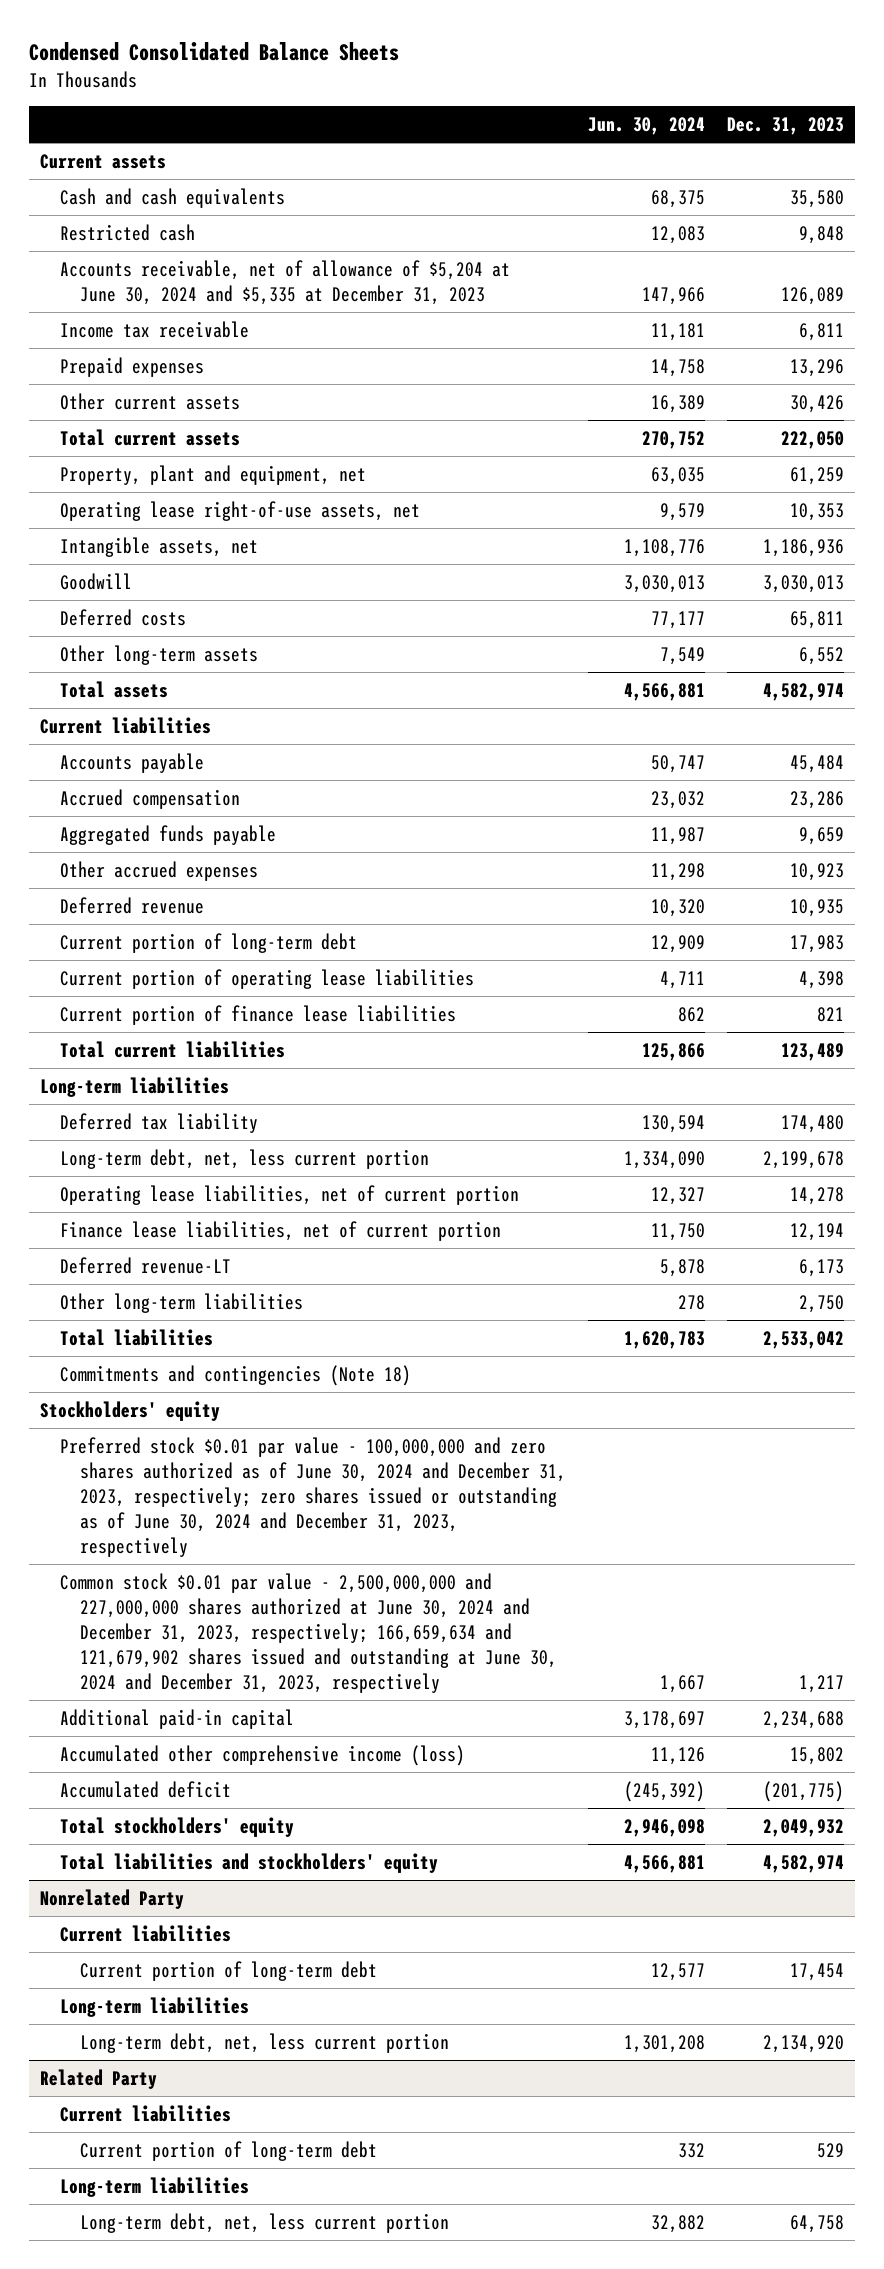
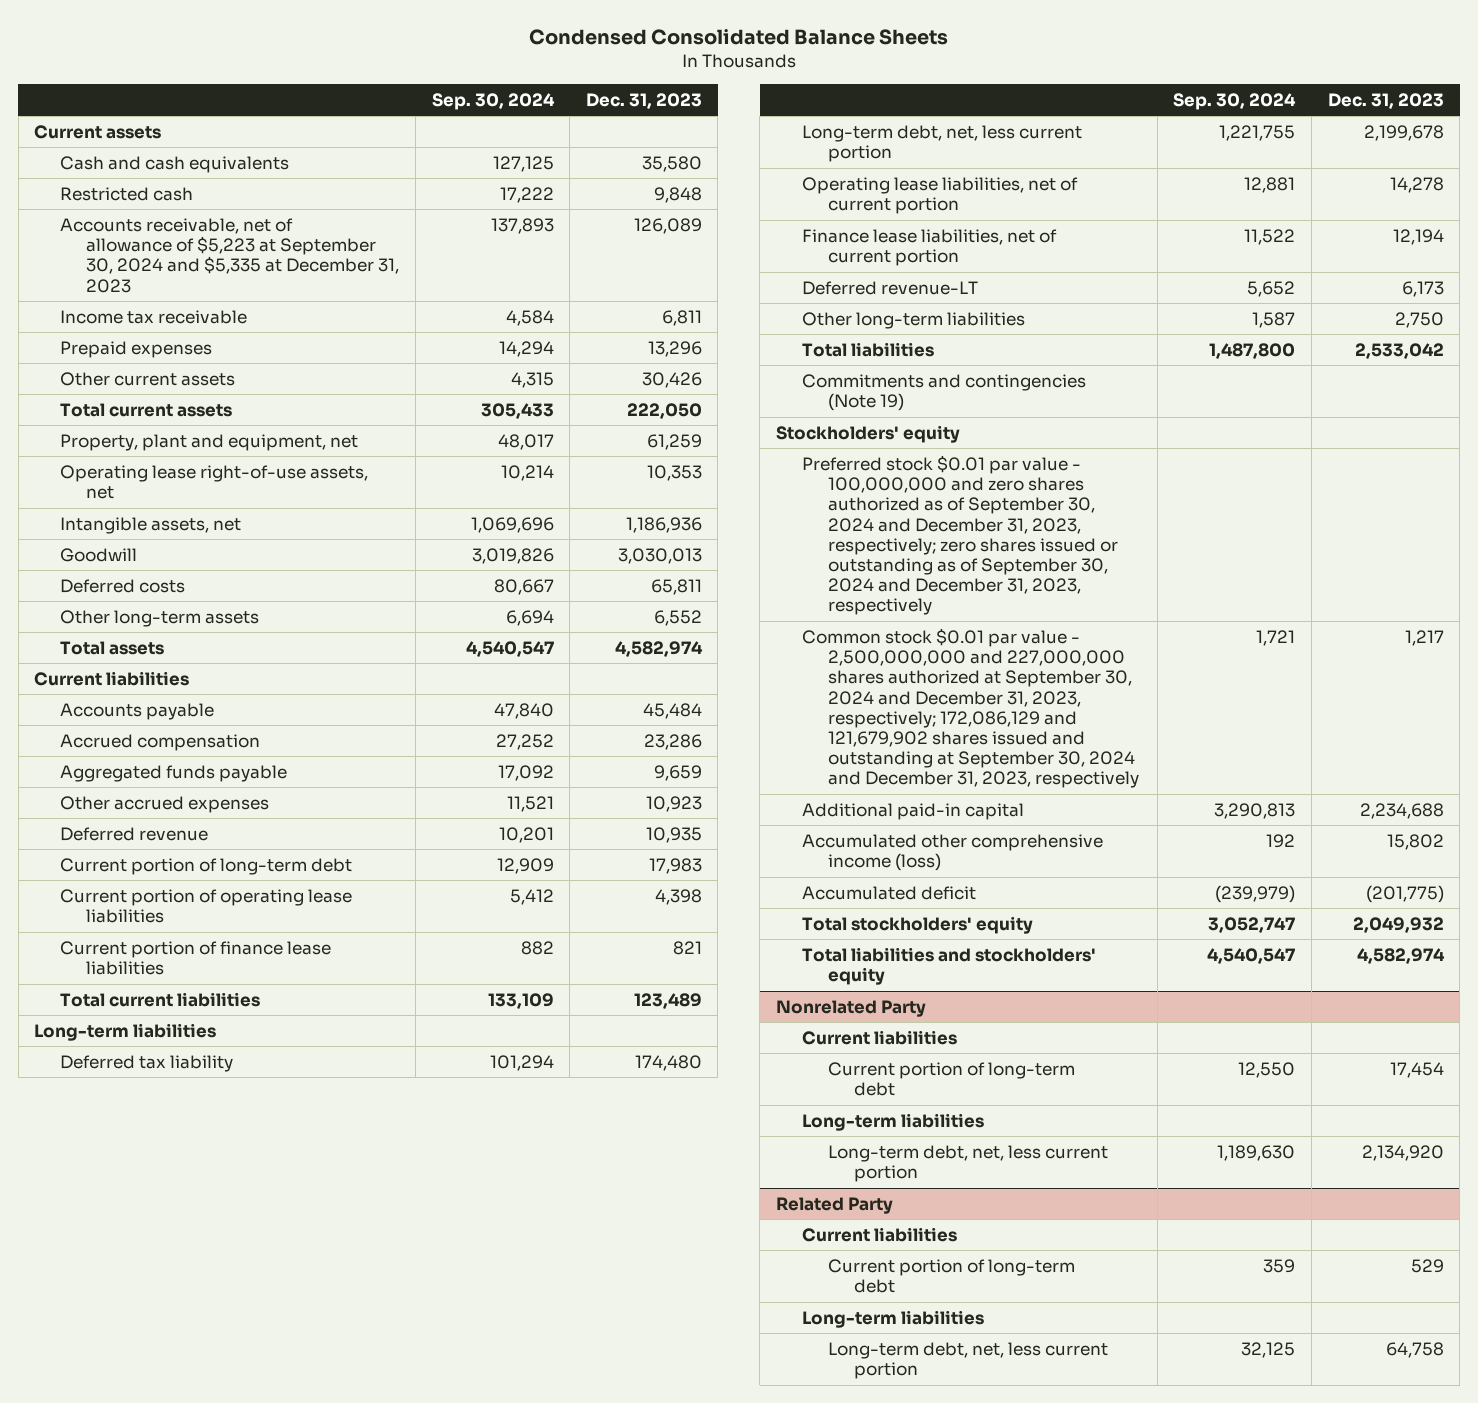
- | Jun. 30, 2024 | Dec. 31, 2023
+ | Sep. 30, 2024 | Dec. 31, 2023
- Accounts receivable, net of allowance of $5,204 at June 30, 2024 and $5,335 at December 31, 2023 | 147,966 | 126,089
+ Accounts receivable, net of allowance of $5,223 at September 30, 2024 and $5,335 at December 31, 2023 | 137,893 | 126,089
- Commitments and contingencies (Note 18)
+ Commitments and contingencies (Note 19)
- Preferred stock $0.01 par value - 100,000,000 and zero shares authorized as of June 30, 2024 and December 31, 2023, respectively; zero shares issued or outstanding as of June 30, 2024 and December 31, 2023, respectively
- Common stock $0.01 par value - 2,500,000,000 and 227,000,000 shares authorized at June 30, 2024 and December 31, 2023, respectively; 166,659,634 and 121,679,902 shares issued and outstanding at June 30, 2024 and December 31, 2023, respectively | 1,667 | 1,217
+ Preferred stock $0.01 par value - 100,000,000 and zero shares authorized as of September 30, 2024 and December 31, 2023, respectively; zero shares issued or outstanding as of September 30, 2024 and December 31, 2023, respectively
+ Common stock $0.01 par value - 2,500,000,000 and 227,000,000 shares authorized at September 30, 2024 and December 31, 2023, respectively; 172,086,129 and 121,679,902 shares issued and outstanding at September 30, 2024 and December 31, 2023, respectively | 1,721 | 1,217

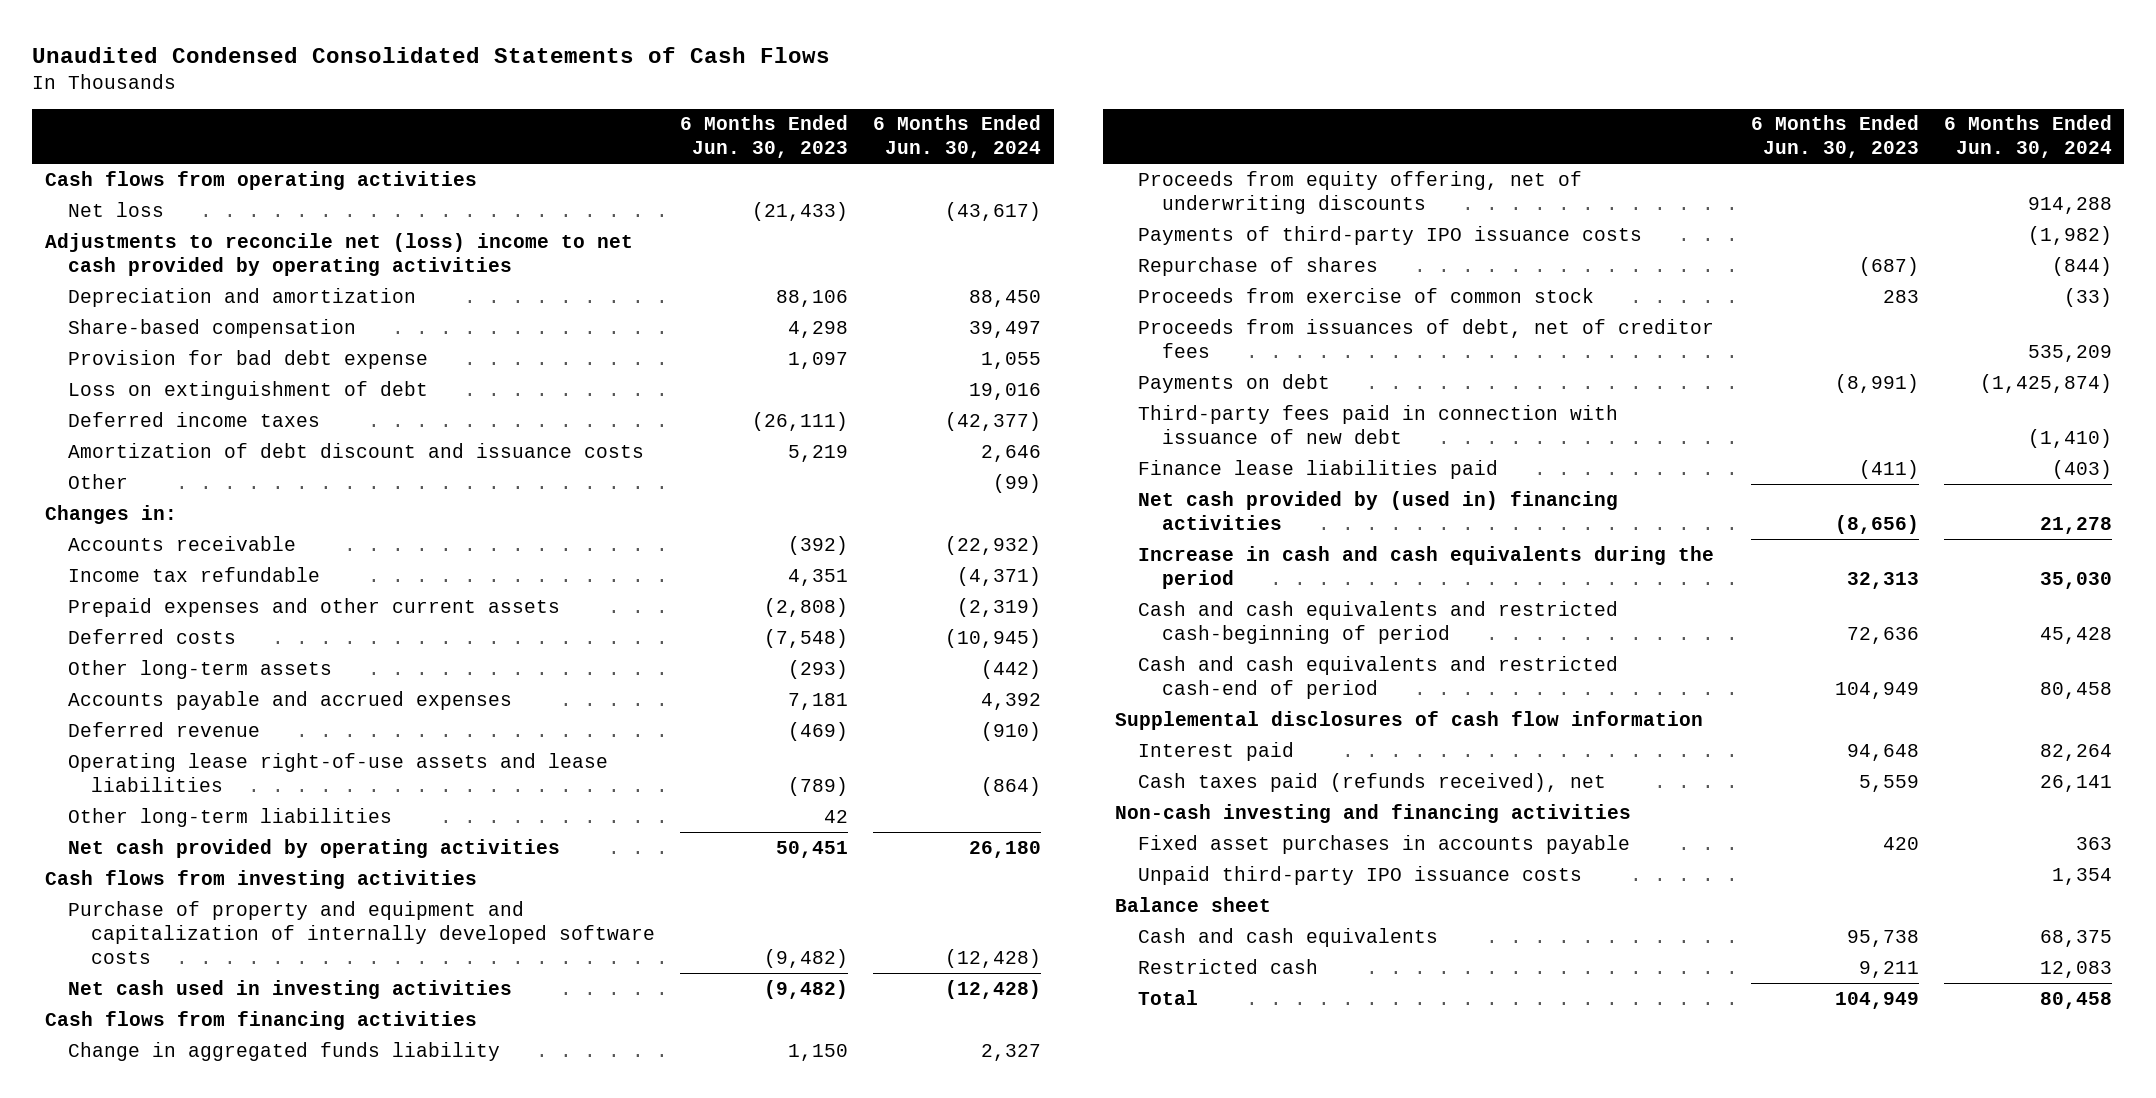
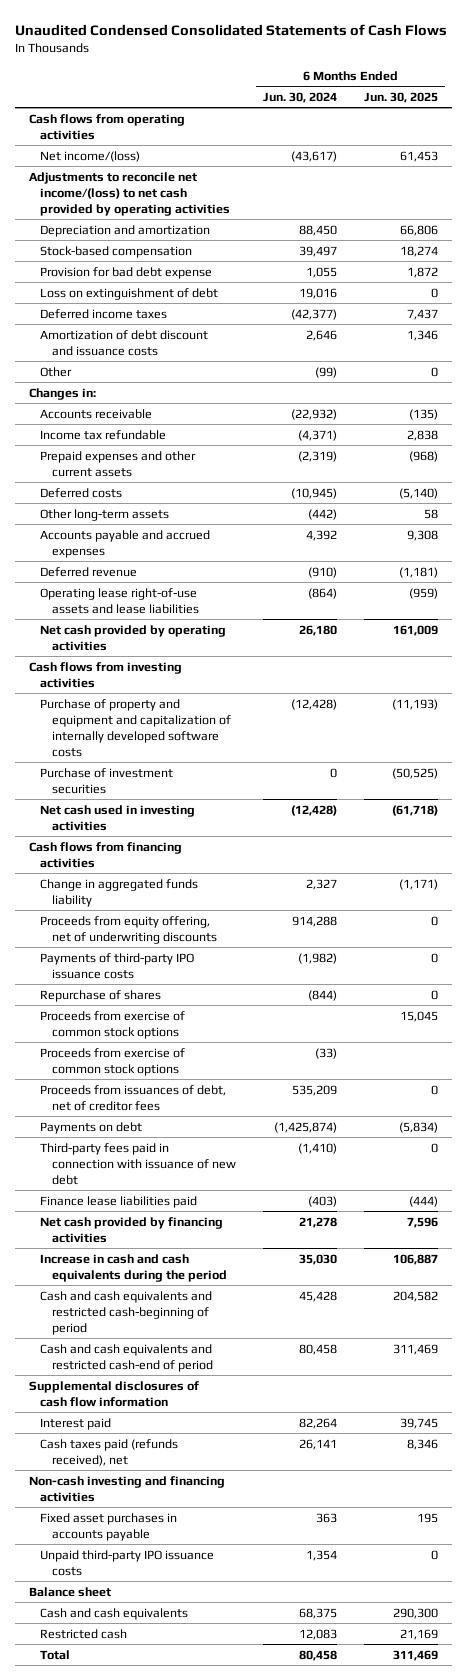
- | 6 Months Ended Jun. 30, 2023 | 6 Months Ended Jun. 30, 2024
+ | 6 Months Ended Jun. 30, 2024 | 6 Months Ended Jun. 30, 2025
- Net loss | (21,433) | (43,617)
- Adjustments to reconcile net (loss) income to net cash provided by operating activities
+ Net income/(loss) | (43,617) | 61,453
+ Adjustments to reconcile net income/(loss) to net cash provided by operating activities
- Share-based compensation | 4,298 | 39,497
+ Stock-based compensation | 39,497 | 18,274
- Other long-term liabilities | 42 |
+ Purchase of investment securities | 0 | (50,525)
- Proceeds from exercise of common stock | 283 | (33)
+ Proceeds from exercise of common stock options | | 15,045
+ Proceeds from exercise of common stock options | (33) |
- Net cash provided by (used in) financing activities | (8,656) | 21,278
+ Net cash provided by financing activities | 21,278 | 7,596

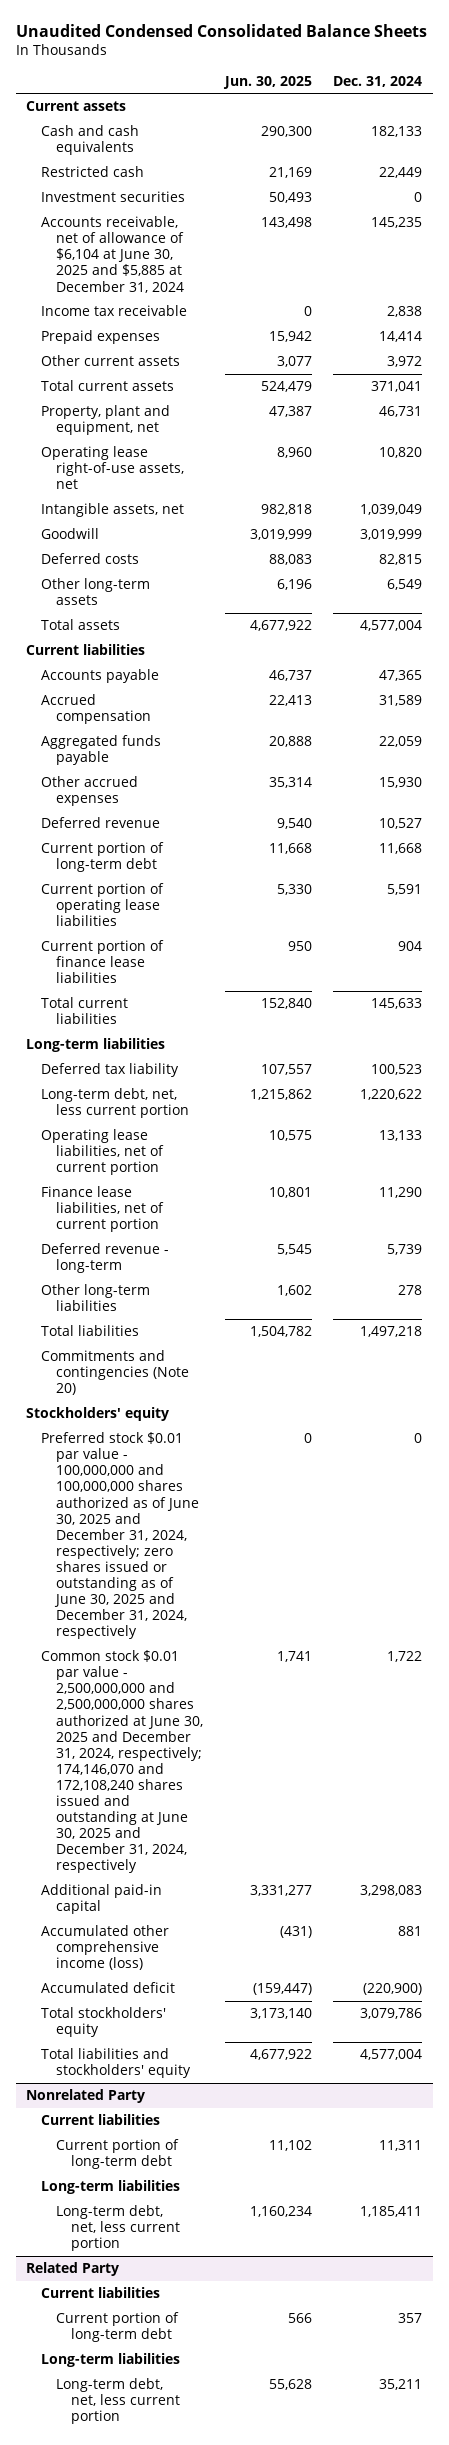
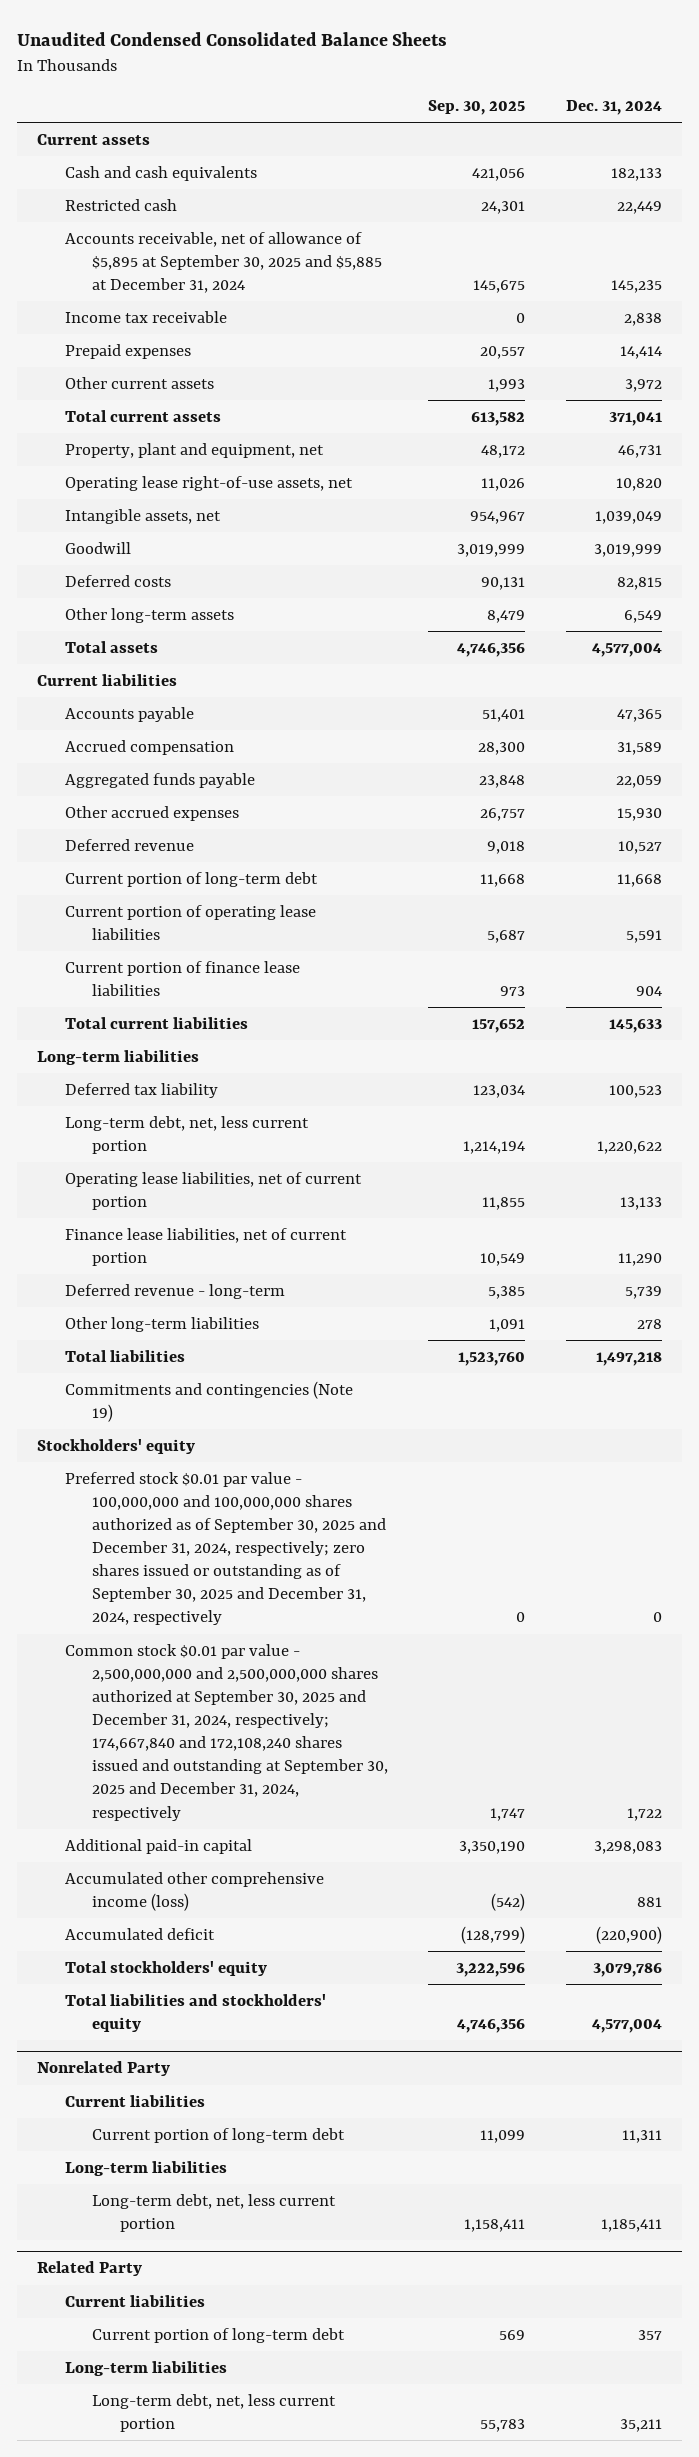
- | Jun. 30, 2025 | Dec. 31, 2024
+ | Sep. 30, 2025 | Dec. 31, 2024
- Investment securities | 50,493 | 0
- Accounts receivable, net of allowance of $6,104 at June 30, 2025 and $5,885 at December 31, 2024 | 143,498 | 145,235
+ Accounts receivable, net of allowance of $5,895 at September 30, 2025 and $5,885 at December 31, 2024 | 145,675 | 145,235
- Commitments and contingencies (Note 20)
+ Commitments and contingencies (Note 19)
- Preferred stock $0.01 par value - 100,000,000 and 100,000,000 shares authorized as of June 30, 2025 and December 31, 2024, respectively; zero shares issued or outstanding as of June 30, 2025 and December 31, 2024, respectively | 0 | 0
- Common stock $0.01 par value - 2,500,000,000 and 2,500,000,000 shares authorized at June 30, 2025 and December 31, 2024, respectively; 174,146,070 and 172,108,240 shares issued and outstanding at June 30, 2025 and December 31, 2024, respectively | 1,741 | 1,722
+ Preferred stock $0.01 par value - 100,000,000 and 100,000,000 shares authorized as of September 30, 2025 and December 31, 2024, respectively; zero shares issued or outstanding as of September 30, 2025 and December 31, 2024, respectively | 0 | 0
+ Common stock $0.01 par value - 2,500,000,000 and 2,500,000,000 shares authorized at September 30, 2025 and December 31, 2024, respectively; 174,667,840 and 172,108,240 shares issued and outstanding at September 30, 2025 and December 31, 2024, respectively | 1,747 | 1,722

